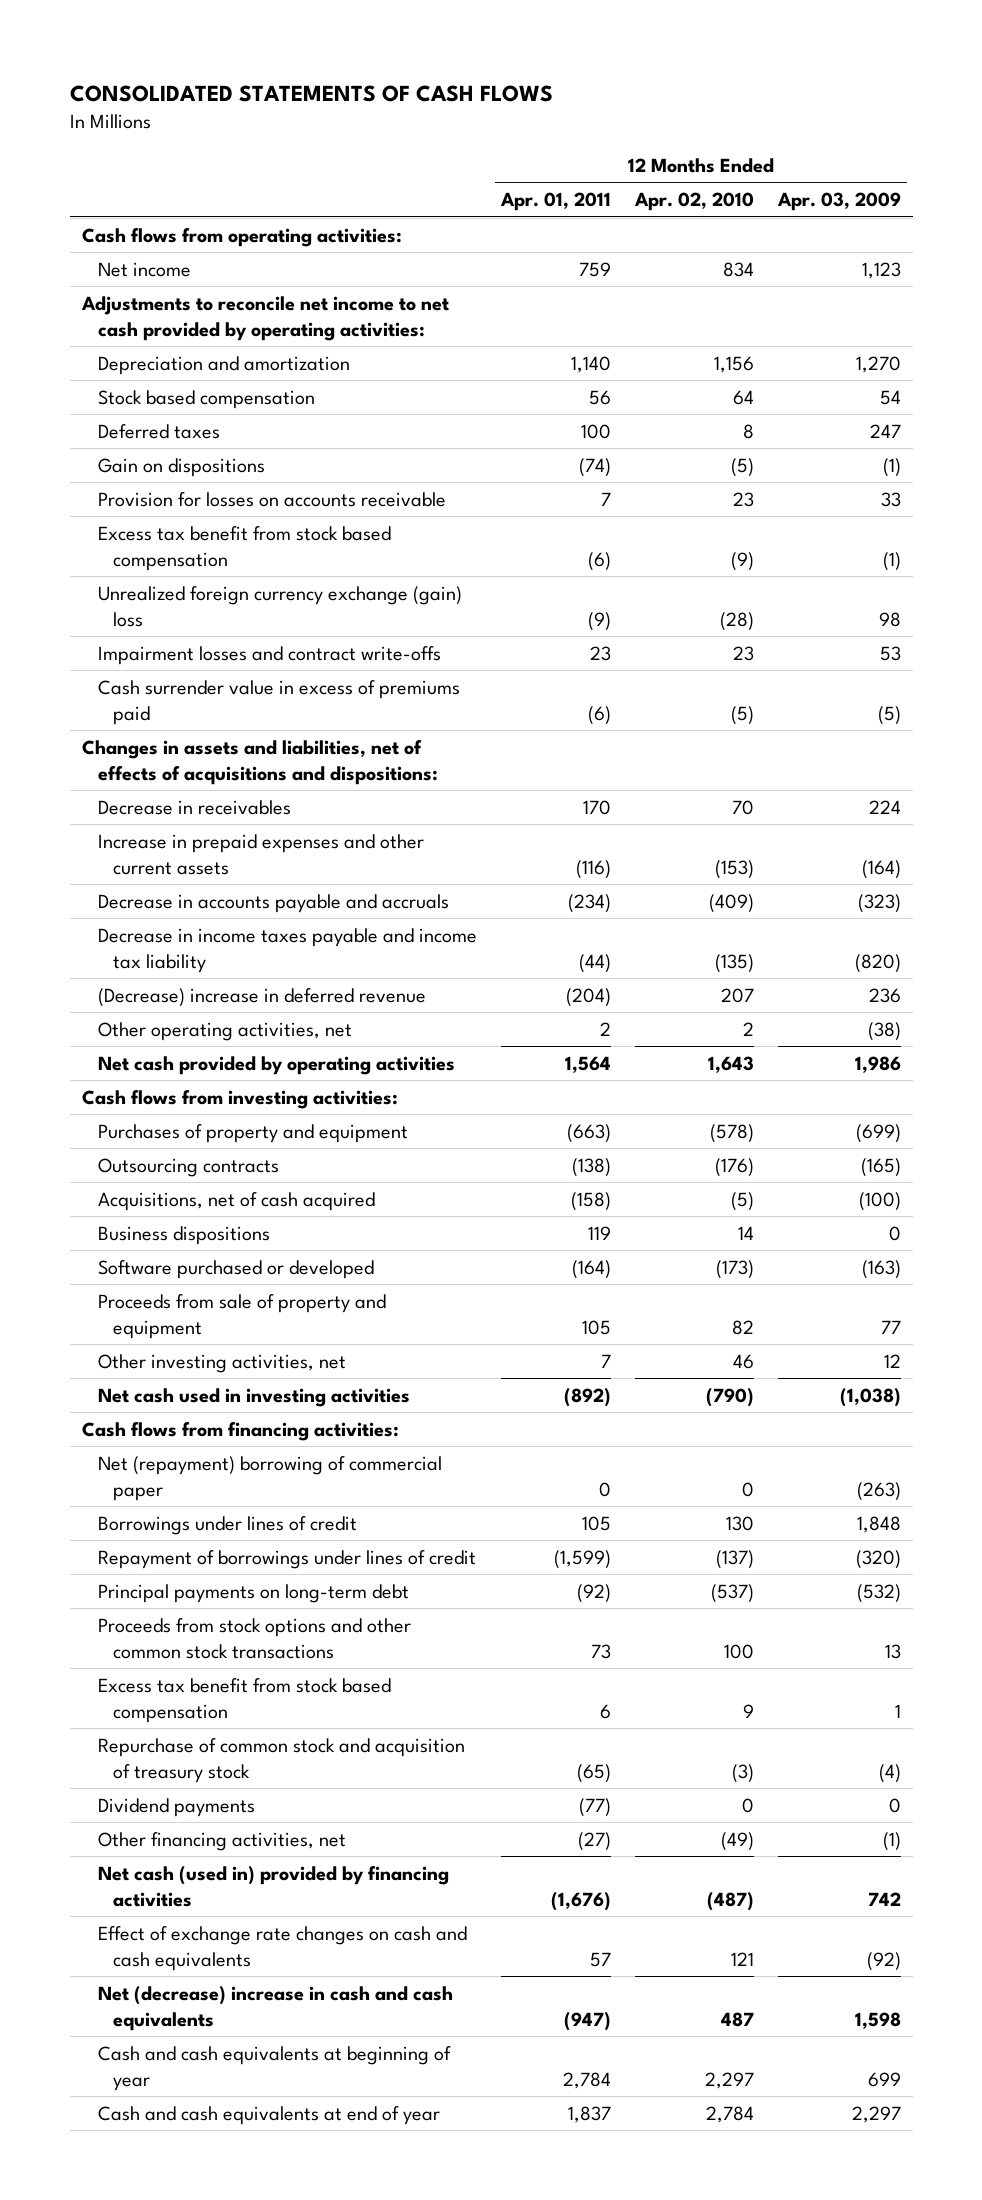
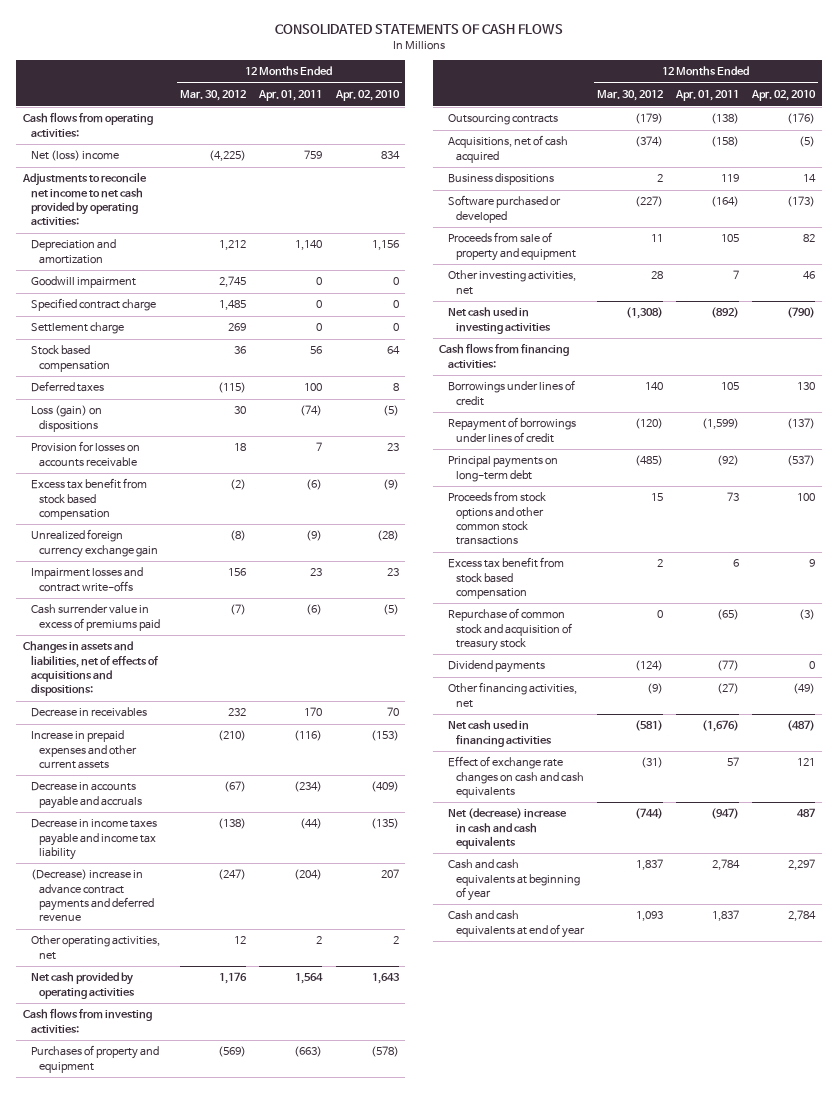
- | 12 Months Ended Apr. 01, 2011 | 12 Months Ended Apr. 02, 2010 | 12 Months Ended Apr. 03, 2009
+ | 12 Months Ended Mar. 30, 2012 | 12 Months Ended Apr. 01, 2011 | 12 Months Ended Apr. 02, 2010
- Net income | 759 | 834 | 1,123
+ Net (loss) income | (4,225) | 759 | 834
+ Goodwill impairment | 2,745 | 0 | 0
+ Specified contract charge | 1,485 | 0 | 0
+ Settlement charge | 269 | 0 | 0
- Gain on dispositions | (74) | (5) | (1)
+ Loss (gain) on dispositions | 30 | (74) | (5)
- Unrealized foreign currency exchange (gain) loss | (9) | (28) | 98
+ Unrealized foreign currency exchange gain | (8) | (9) | (28)
- (Decrease) increase in deferred revenue | (204) | 207 | 236
+ (Decrease) increase in advance contract payments and deferred revenue | (247) | (204) | 207
- Net (repayment) borrowing of commercial paper | 0 | 0 | (263)
- Net cash (used in) provided by financing activities | (1,676) | (487) | 742
+ Net cash used in financing activities | (581) | (1,676) | (487)

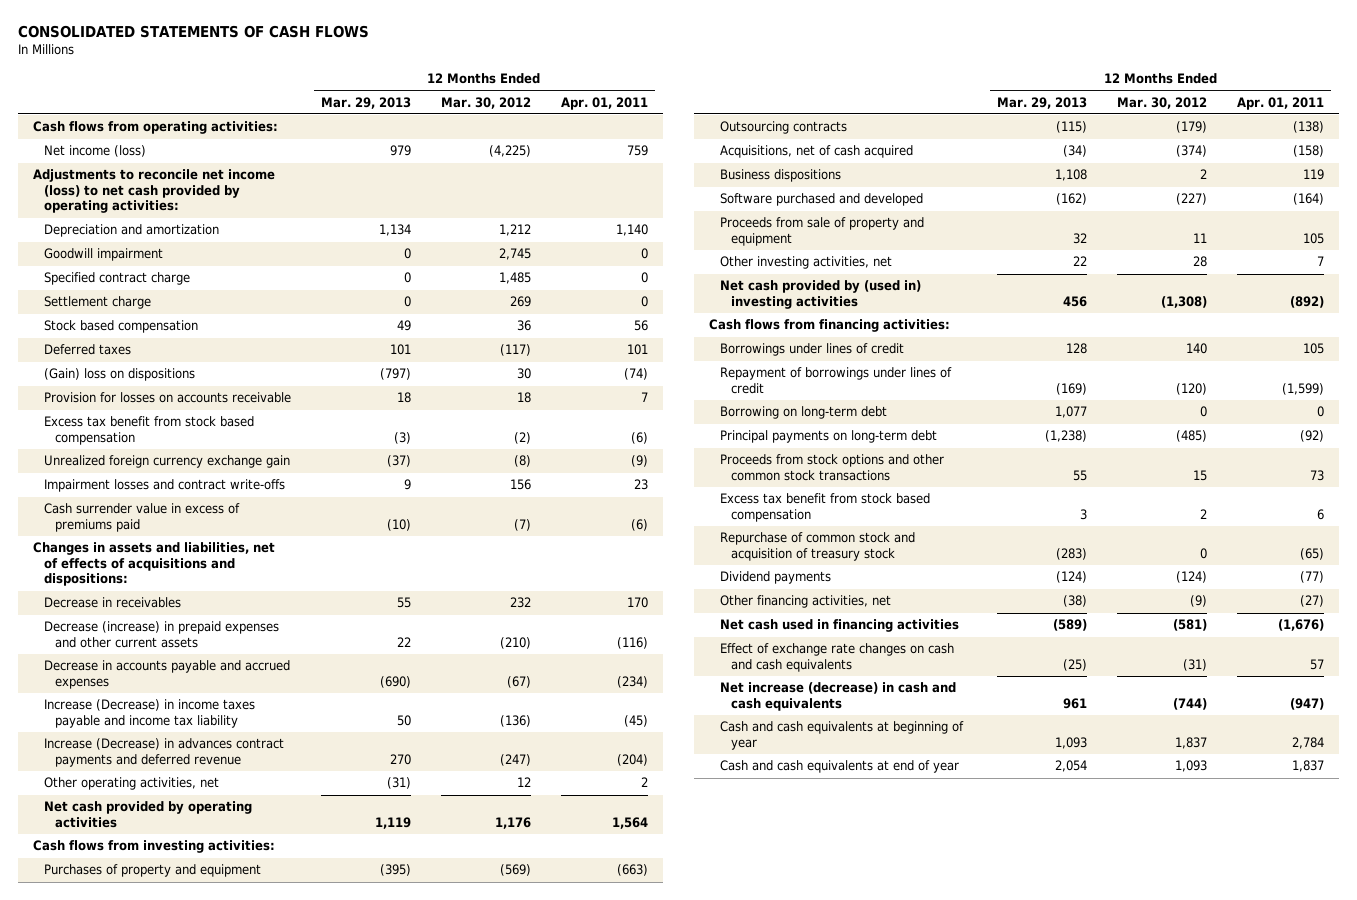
- | 12 Months Ended Mar. 30, 2012 | 12 Months Ended Apr. 01, 2011 | 12 Months Ended Apr. 02, 2010
+ | 12 Months Ended Mar. 29, 2013 | 12 Months Ended Mar. 30, 2012 | 12 Months Ended Apr. 01, 2011
- Net (loss) income | (4,225) | 759 | 834
- Adjustments to reconcile net income to net cash provided by operating activities:
+ Net income (loss) | 979 | (4,225) | 759
+ Adjustments to reconcile net income (loss) to net cash provided by operating activities:
- Deferred taxes | (115) | 100 | 8
- Loss (gain) on dispositions | 30 | (74) | (5)
+ Deferred taxes | 101 | (117) | 101
+ (Gain) loss on dispositions | (797) | 30 | (74)
- Increase in prepaid expenses and other current assets | (210) | (116) | (153)
- Decrease in accounts payable and accruals | (67) | (234) | (409)
- Decrease in income taxes payable and income tax liability | (138) | (44) | (135)
- (Decrease) increase in advance contract payments and deferred revenue | (247) | (204) | 207
+ Decrease (increase) in prepaid expenses and other current assets | 22 | (210) | (116)
+ Decrease in accounts payable and accrued expenses | (690) | (67) | (234)
+ Increase (Decrease) in income taxes payable and income tax liability | 50 | (136) | (45)
+ Increase (Decrease) in advances contract payments and deferred revenue | 270 | (247) | (204)
- Software purchased or developed | (227) | (164) | (173)
+ Software purchased and developed | (162) | (227) | (164)
- Net cash used in investing activities | (1,308) | (892) | (790)
+ Net cash provided by (used in) investing activities | 456 | (1,308) | (892)
+ Borrowing on long-term debt | 1,077 | 0 | 0
- Net (decrease) increase in cash and cash equivalents | (744) | (947) | 487
+ Net increase (decrease) in cash and cash equivalents | 961 | (744) | (947)

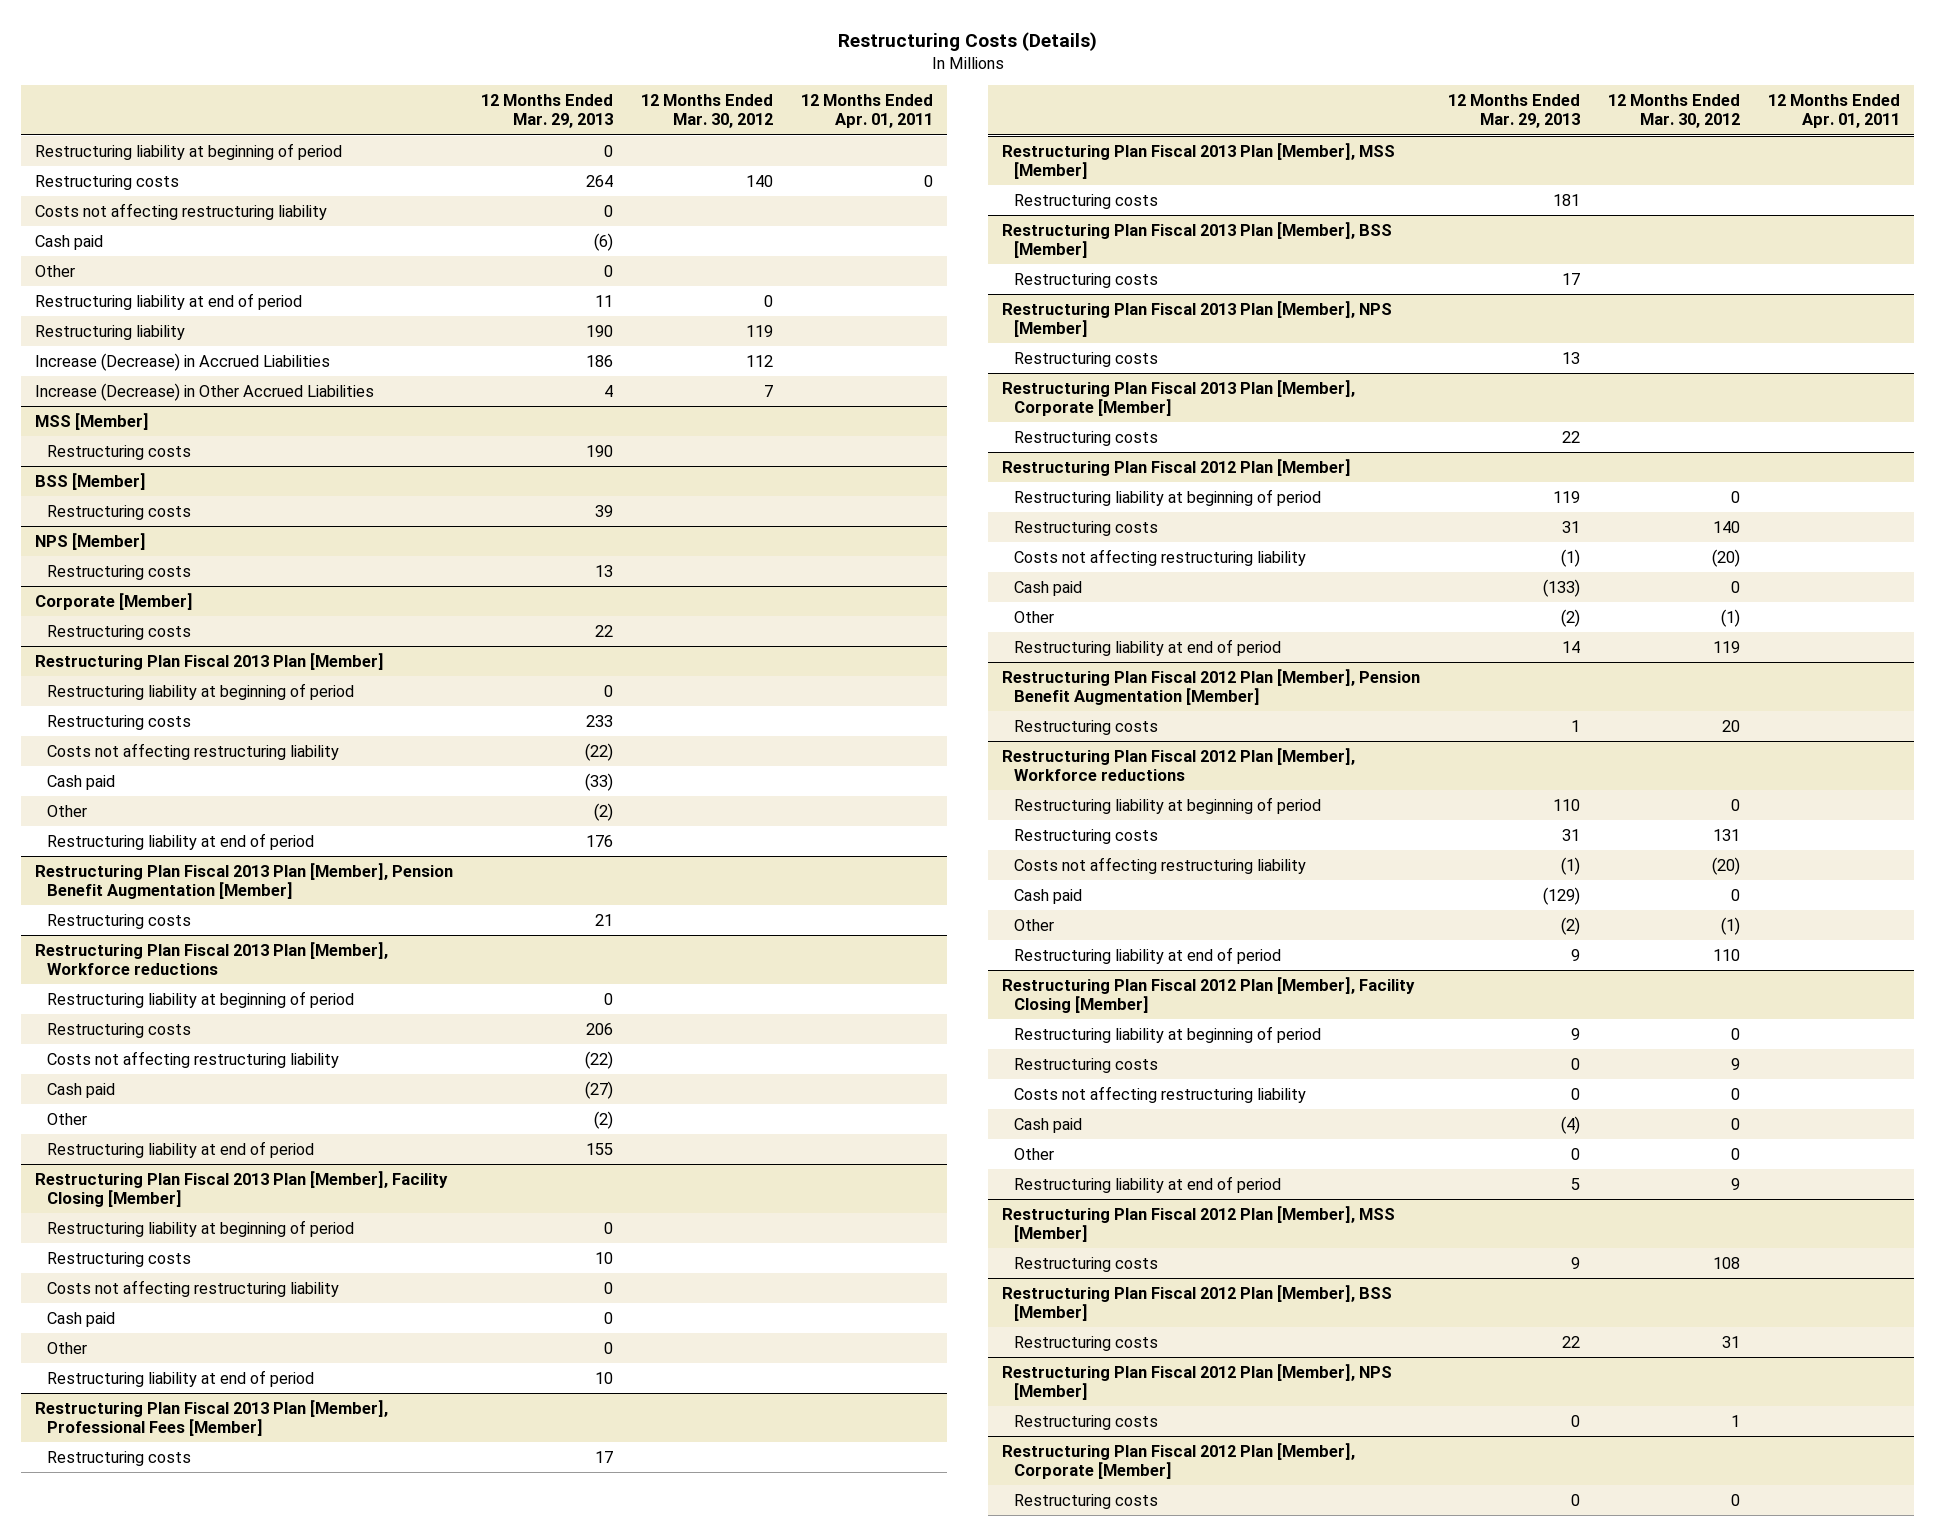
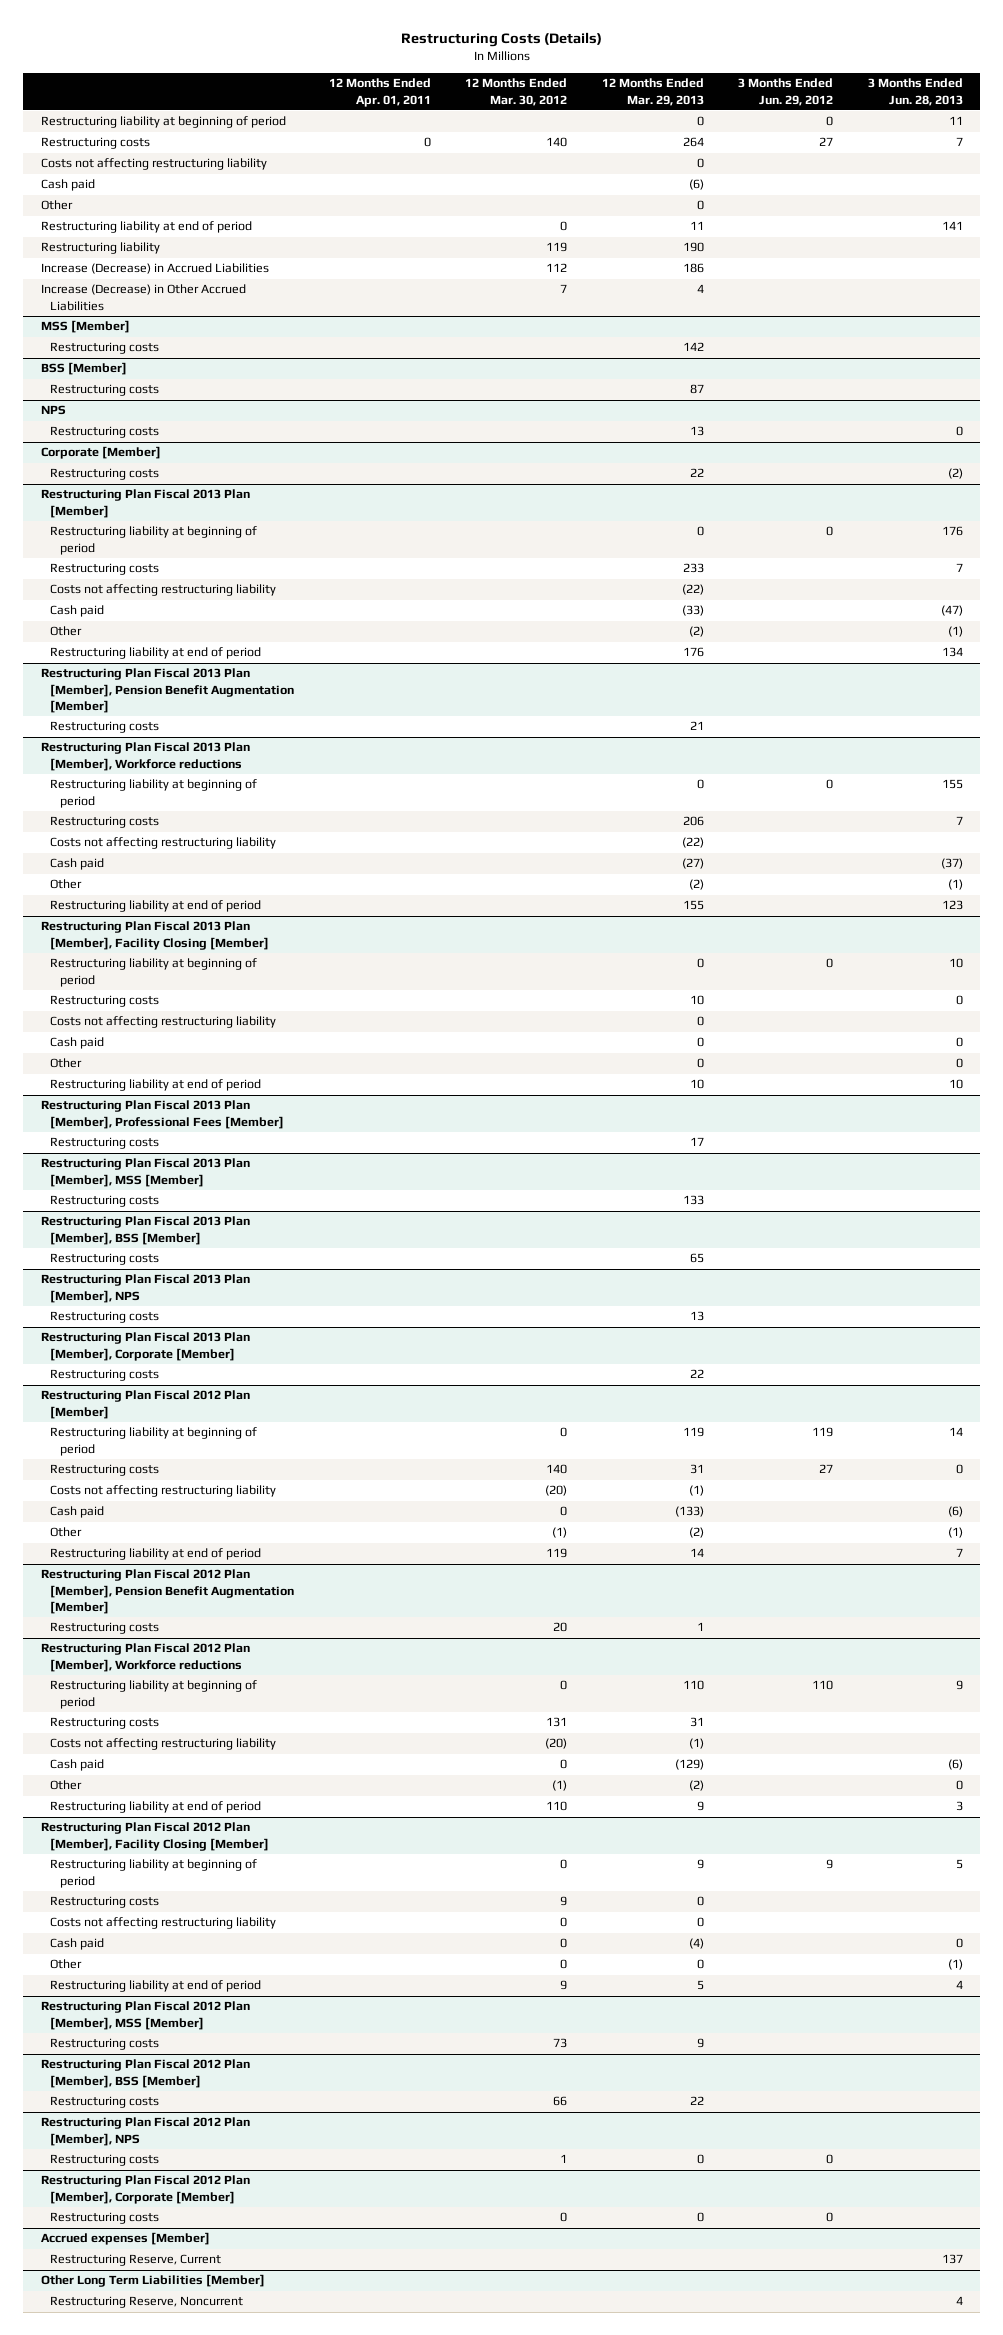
- | 12 Months Ended Mar. 29, 2013 | 12 Months Ended Mar. 30, 2012 | 12 Months Ended Apr. 01, 2011
+ | 12 Months Ended Apr. 01, 2011 | 12 Months Ended Mar. 30, 2012 | 12 Months Ended Mar. 29, 2013 | 3 Months Ended Jun. 29, 2012 | 3 Months Ended Jun. 28, 2013
@ MSS [Member]
- Restructuring costs | 190 | |
+ Restructuring costs | | | 142 | |
@ BSS [Member]
- Restructuring costs | 39 | |
- NPS [Member]
@ BSS [Member]
+ Restructuring costs | | | 87 | |
+ NPS
@ Restructuring Plan Fiscal 2013 Plan [Member], MSS [Member]
- Restructuring costs | 181 | |
+ Restructuring costs | | | 133 | |
@ Restructuring Plan Fiscal 2013 Plan [Member], BSS [Member]
- Restructuring costs | 17 | |
- Restructuring Plan Fiscal 2013 Plan [Member], NPS [Member]
@ Restructuring Plan Fiscal 2013 Plan [Member], BSS [Member]
+ Restructuring costs | | | 65 | |
+ Restructuring Plan Fiscal 2013 Plan [Member], NPS
@ Restructuring Plan Fiscal 2012 Plan [Member], MSS [Member]
- Restructuring costs | 9 | 108 |
+ Restructuring costs | | 73 | 9 | |
@ Restructuring Plan Fiscal 2012 Plan [Member], BSS [Member]
- Restructuring costs | 22 | 31 |
- Restructuring Plan Fiscal 2012 Plan [Member], NPS [Member]
@ Restructuring Plan Fiscal 2012 Plan [Member], BSS [Member]
+ Restructuring costs | | 66 | 22 | |
+ Restructuring Plan Fiscal 2012 Plan [Member], NPS
+ Accrued expenses [Member]
+ Restructuring Reserve, Current | | | | | 137
+ Other Long Term Liabilities [Member]
+ Restructuring Reserve, Noncurrent | | | | | 4

